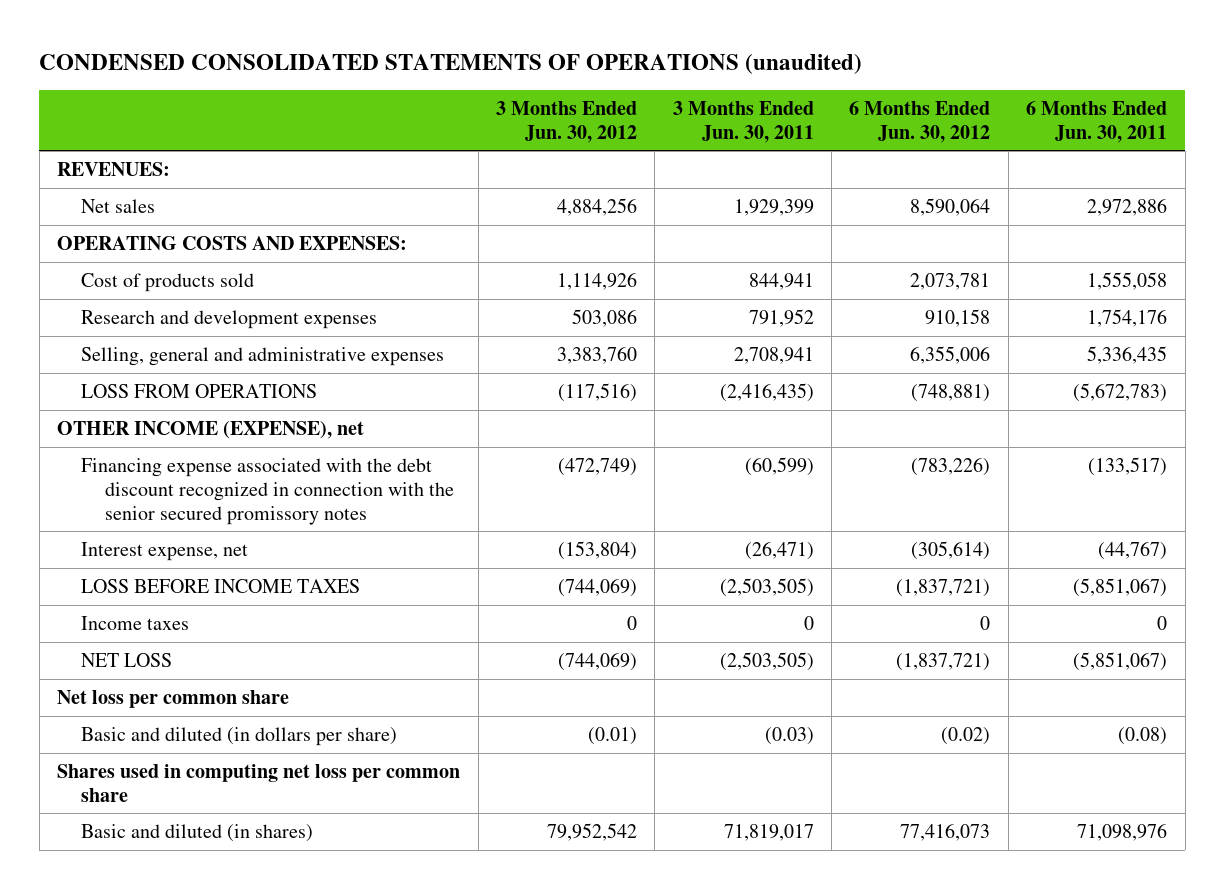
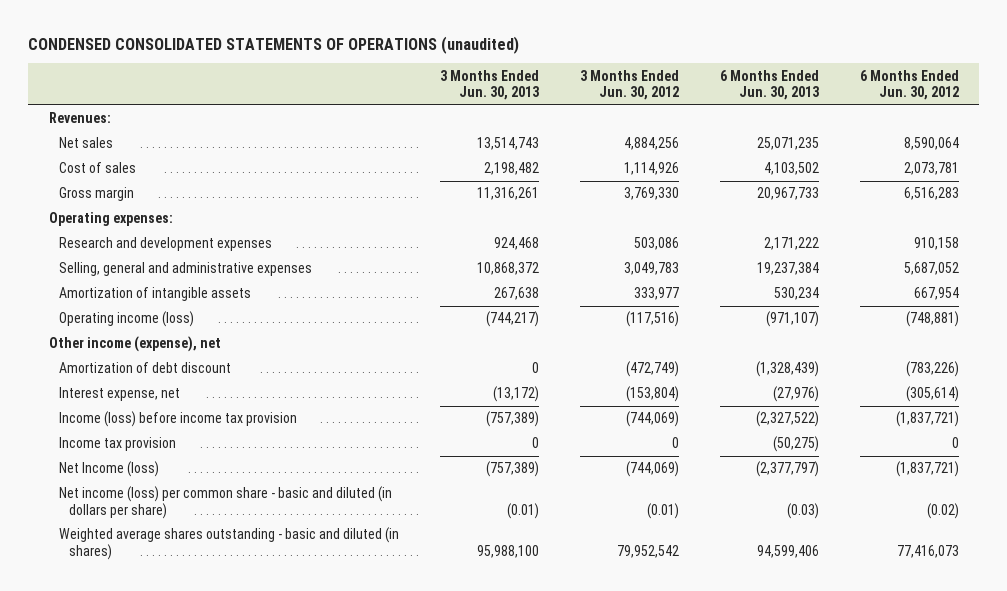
- | 3 Months Ended Jun. 30, 2012 | 3 Months Ended Jun. 30, 2011 | 6 Months Ended Jun. 30, 2012 | 6 Months Ended Jun. 30, 2011
+ | 3 Months Ended Jun. 30, 2013 | 3 Months Ended Jun. 30, 2012 | 6 Months Ended Jun. 30, 2013 | 6 Months Ended Jun. 30, 2012
- REVENUES:
+ Revenues:
- OPERATING COSTS AND EXPENSES:
- Cost of products sold | 1,114,926 | 844,941 | 2,073,781 | 1,555,058
+ Cost of sales | 2,198,482 | 1,114,926 | 4,103,502 | 2,073,781
+ Gross margin | 11,316,261 | 3,769,330 | 20,967,733 | 6,516,283
+ Operating expenses:
- Selling, general and administrative expenses | 3,383,760 | 2,708,941 | 6,355,006 | 5,336,435
- LOSS FROM OPERATIONS | (117,516) | (2,416,435) | (748,881) | (5,672,783)
- OTHER INCOME (EXPENSE), net
- Financing expense associated with the debt discount recognized in connection with the senior secured promissory notes | (472,749) | (60,599) | (783,226) | (133,517)
+ Selling, general and administrative expenses | 10,868,372 | 3,049,783 | 19,237,384 | 5,687,052
+ Amortization of intangible assets | 267,638 | 333,977 | 530,234 | 667,954
+ Operating income (loss) | (744,217) | (117,516) | (971,107) | (748,881)
+ Other income (expense), net
+ Amortization of debt discount | 0 | (472,749) | (1,328,439) | (783,226)
- LOSS BEFORE INCOME TAXES | (744,069) | (2,503,505) | (1,837,721) | (5,851,067)
- Income taxes | 0 | 0 | 0 | 0
- NET LOSS | (744,069) | (2,503,505) | (1,837,721) | (5,851,067)
- Net loss per common share
- Basic and diluted (in dollars per share) | (0.01) | (0.03) | (0.02) | (0.08)
- Shares used in computing net loss per common share
- Basic and diluted (in shares) | 79,952,542 | 71,819,017 | 77,416,073 | 71,098,976
+ Income (loss) before income tax provision | (757,389) | (744,069) | (2,327,522) | (1,837,721)
+ Income tax provision | 0 | 0 | (50,275) | 0
+ Net Income (loss) | (757,389) | (744,069) | (2,377,797) | (1,837,721)
+ Net income (loss) per common share - basic and diluted (in dollars per share) | (0.01) | (0.01) | (0.03) | (0.02)
+ Weighted average shares outstanding - basic and diluted (in shares) | 95,988,100 | 79,952,542 | 94,599,406 | 77,416,073

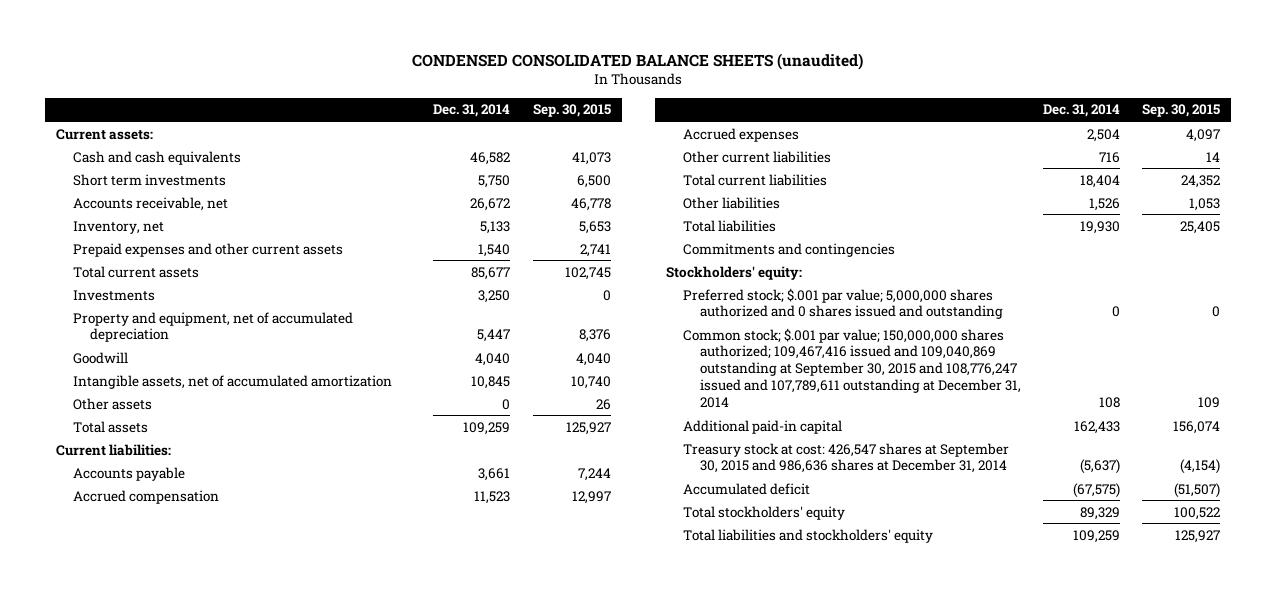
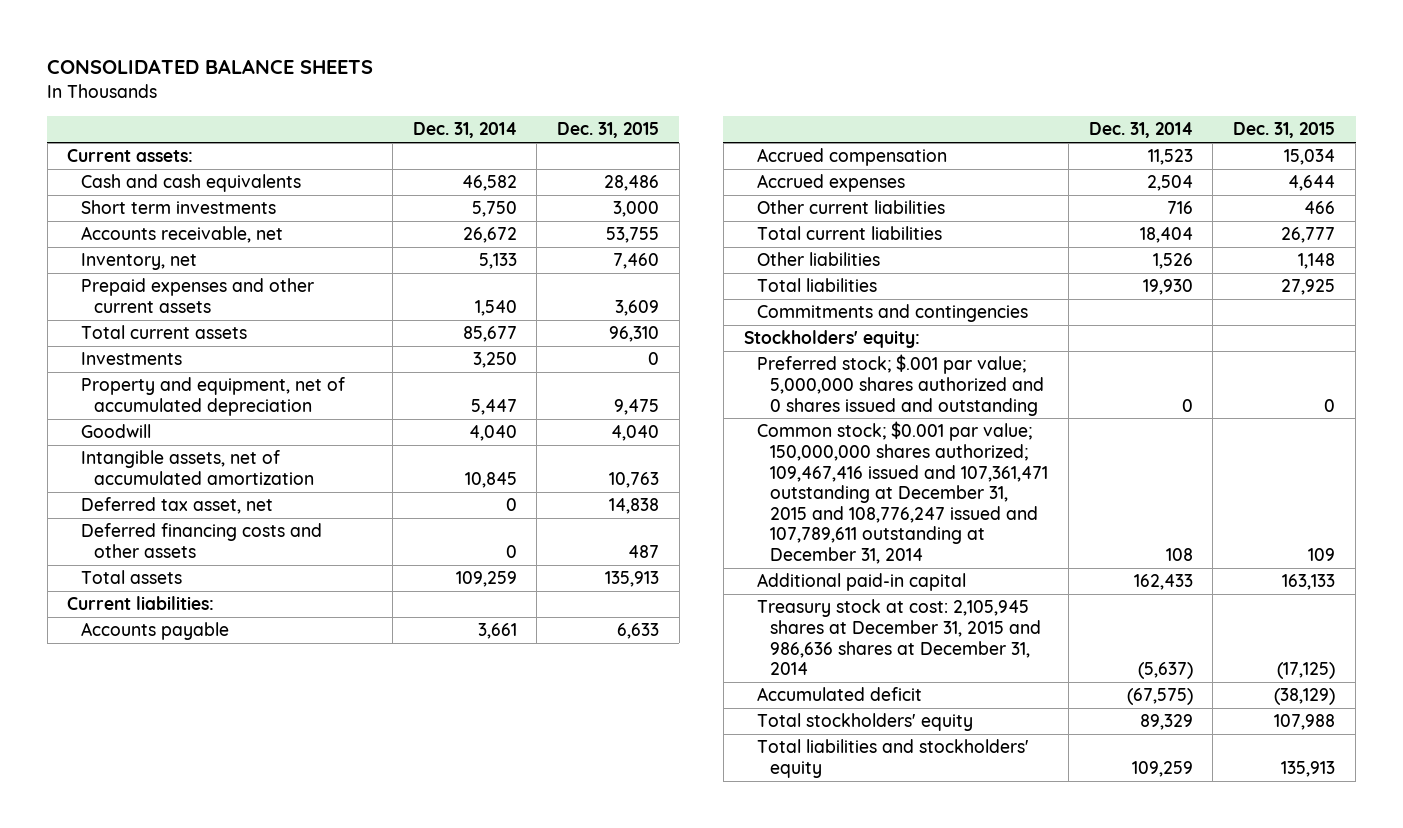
- CONDENSED CONSOLIDATED BALANCE SHEETS (unaudited)
+ CONSOLIDATED BALANCE SHEETS
- | Dec. 31, 2014 | Sep. 30, 2015
+ | Dec. 31, 2014 | Dec. 31, 2015
- Other assets | 0 | 26
+ Deferred tax asset, net | 0 | 14,838
+ Deferred financing costs and other assets | 0 | 487
- Common stock; $.001 par value; 150,000,000 shares authorized; 109,467,416 issued and 109,040,869 outstanding at September 30, 2015 and 108,776,247 issued and 107,789,611 outstanding at December 31, 2014 | 108 | 109
+ Common stock; $0.001 par value; 150,000,000 shares authorized; 109,467,416 issued and 107,361,471 outstanding at December 31, 2015 and 108,776,247 issued and 107,789,611 outstanding at December 31, 2014 | 108 | 109
- Treasury stock at cost: 426,547 shares at September 30, 2015 and 986,636 shares at December 31, 2014 | (5,637) | (4,154)
+ Treasury stock at cost: 2,105,945 shares at December 31, 2015 and 986,636 shares at December 31, 2014 | (5,637) | (17,125)

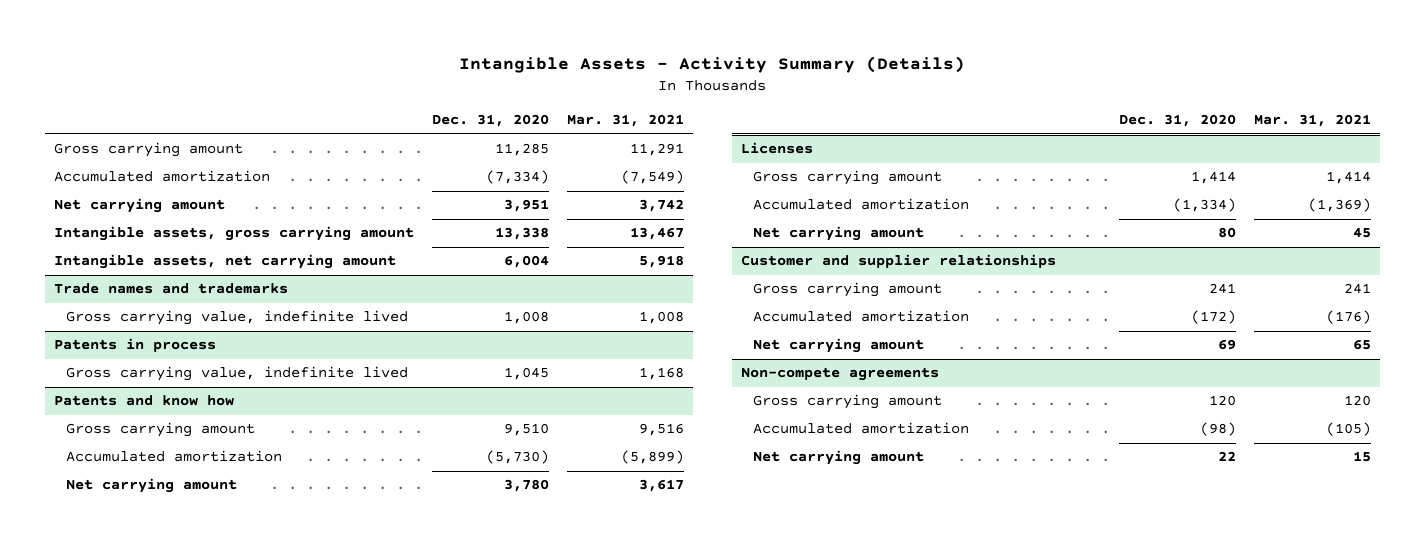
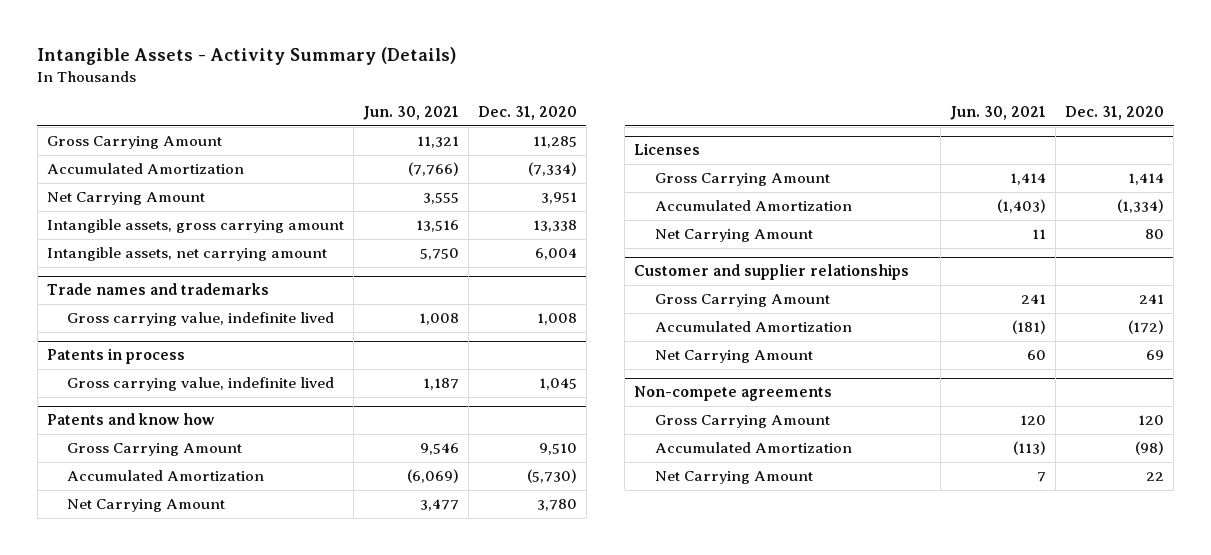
- | Dec. 31, 2020 | Mar. 31, 2021
+ | Jun. 30, 2021 | Dec. 31, 2020
- Gross carrying amount | 11,285 | 11,291
- Accumulated amortization | (7,334) | (7,549)
- Net carrying amount | 3,951 | 3,742
+ Gross Carrying Amount | 11,321 | 11,285
+ Accumulated Amortization | (7,766) | (7,334)
+ Net Carrying Amount | 3,555 | 3,951
@ Patents and know how
- Gross carrying amount | 9,510 | 9,516
- Accumulated amortization | (5,730) | (5,899)
- Net carrying amount | 3,780 | 3,617
+ Gross Carrying Amount | 9,546 | 9,510
+ Accumulated Amortization | (6,069) | (5,730)
+ Net Carrying Amount | 3,477 | 3,780
@ Licenses
- Gross carrying amount | 1,414 | 1,414
- Accumulated amortization | (1,334) | (1,369)
- Net carrying amount | 80 | 45
+ Gross Carrying Amount | 1,414 | 1,414
+ Accumulated Amortization | (1,403) | (1,334)
+ Net Carrying Amount | 11 | 80
@ Customer and supplier relationships
- Gross carrying amount | 241 | 241
- Accumulated amortization | (172) | (176)
- Net carrying amount | 69 | 65
+ Gross Carrying Amount | 241 | 241
+ Accumulated Amortization | (181) | (172)
+ Net Carrying Amount | 60 | 69
@ Non-compete agreements
- Gross carrying amount | 120 | 120
- Accumulated amortization | (98) | (105)
- Net carrying amount | 22 | 15
+ Gross Carrying Amount | 120 | 120
+ Accumulated Amortization | (113) | (98)
+ Net Carrying Amount | 7 | 22

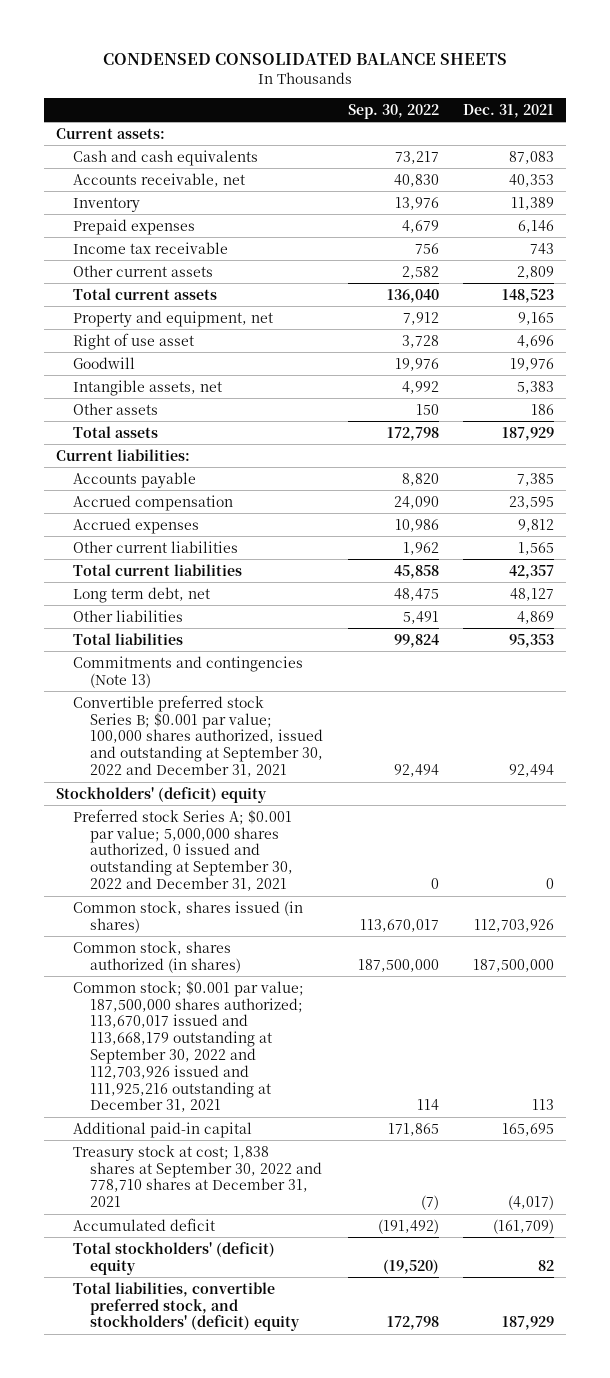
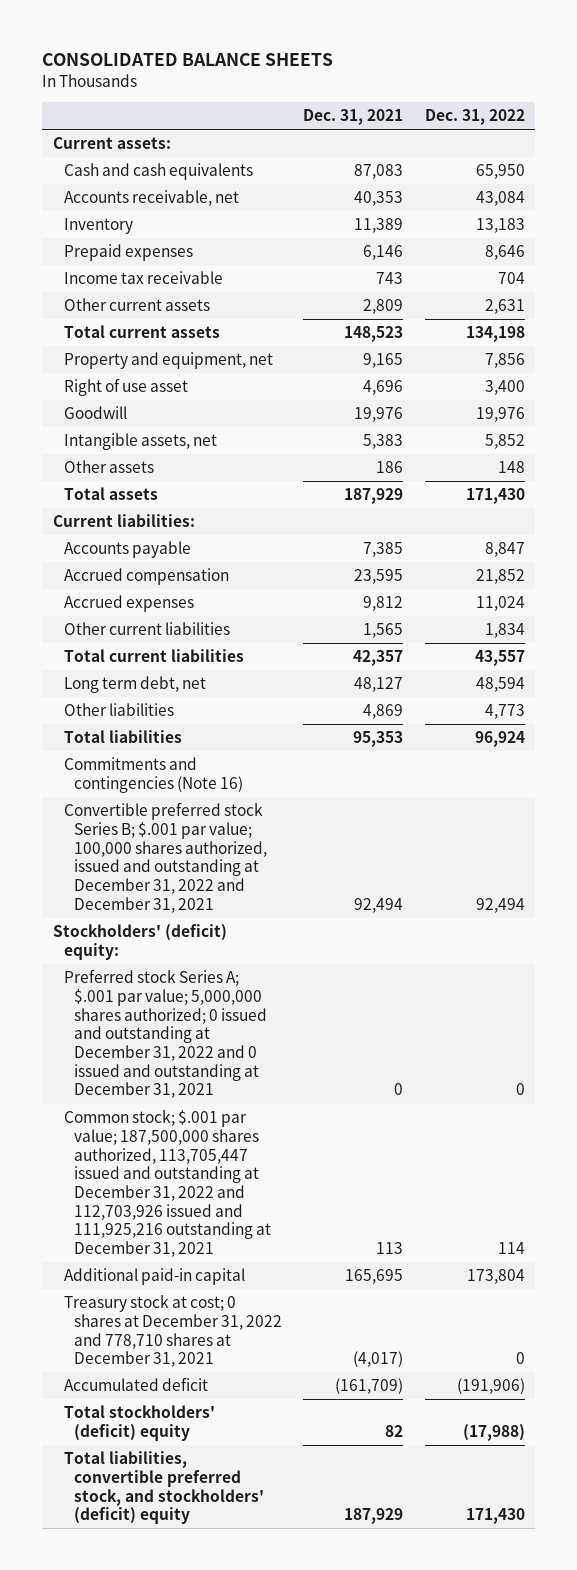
- CONDENSED CONSOLIDATED BALANCE SHEETS
+ CONSOLIDATED BALANCE SHEETS
- | Sep. 30, 2022 | Dec. 31, 2021
+ | Dec. 31, 2021 | Dec. 31, 2022
- Commitments and contingencies (Note 13)
- Convertible preferred stock Series B; $0.001 par value; 100,000 shares authorized, issued and outstanding at September 30, 2022 and December 31, 2021 | 92,494 | 92,494
- Stockholders' (deficit) equity
- Preferred stock Series A; $0.001 par value; 5,000,000 shares authorized, 0 issued and outstanding at September 30, 2022 and December 31, 2021 | 0 | 0
- Common stock, shares issued (in shares) | 113,670,017 | 112,703,926
- Common stock, shares authorized (in shares) | 187,500,000 | 187,500,000
- Common stock; $0.001 par value; 187,500,000 shares authorized; 113,670,017 issued and 113,668,179 outstanding at September 30, 2022 and 112,703,926 issued and 111,925,216 outstanding at December 31, 2021 | 114 | 113
+ Commitments and contingencies (Note 16)
+ Convertible preferred stock Series B; $.001 par value; 100,000 shares authorized, issued and outstanding at December 31, 2022 and December 31, 2021 | 92,494 | 92,494
+ Stockholders' (deficit) equity:
+ Preferred stock Series A; $.001 par value; 5,000,000 shares authorized; 0 issued and outstanding at December 31, 2022 and 0 issued and outstanding at December 31, 2021 | 0 | 0
+ Common stock; $.001 par value; 187,500,000 shares authorized, 113,705,447 issued and outstanding at December 31, 2022 and 112,703,926 issued and 111,925,216 outstanding at December 31, 2021 | 113 | 114
- Treasury stock at cost; 1,838 shares at September 30, 2022 and 778,710 shares at December 31, 2021 | (7) | (4,017)
+ Treasury stock at cost; 0 shares at December 31, 2022 and 778,710 shares at December 31, 2021 | (4,017) | 0

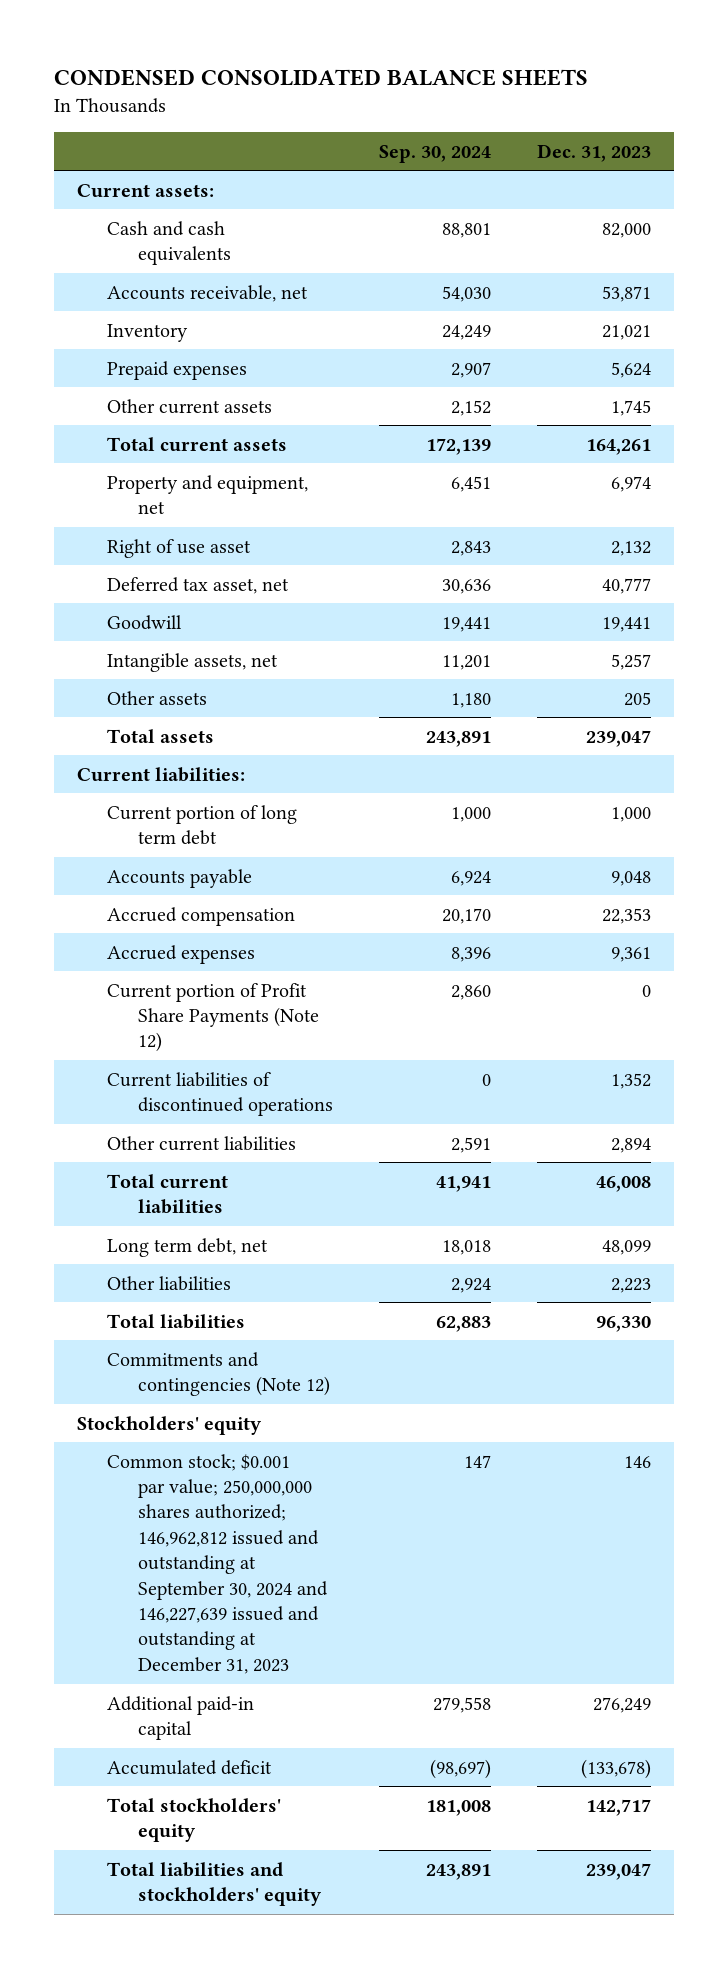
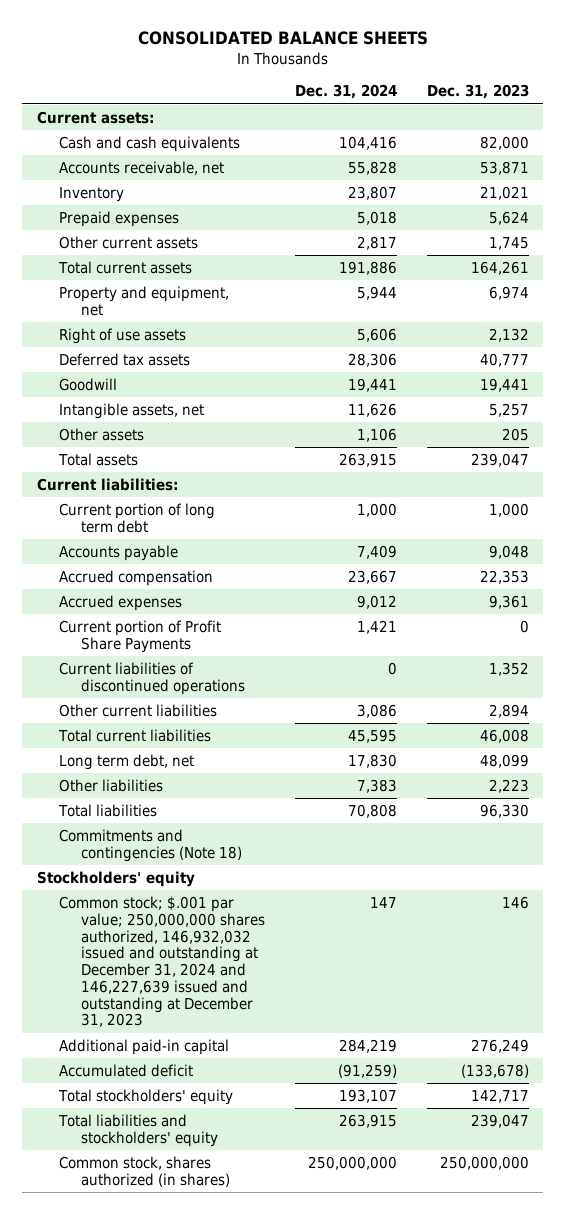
- CONDENSED CONSOLIDATED BALANCE SHEETS
+ CONSOLIDATED BALANCE SHEETS
- | Sep. 30, 2024 | Dec. 31, 2023
+ | Dec. 31, 2024 | Dec. 31, 2023
- Right of use asset | 2,843 | 2,132
- Deferred tax asset, net | 30,636 | 40,777
+ Right of use assets | 5,606 | 2,132
+ Deferred tax assets | 28,306 | 40,777
- Current portion of Profit Share Payments (Note 12) | 2,860 | 0
+ Current portion of Profit Share Payments | 1,421 | 0
- Commitments and contingencies (Note 12)
+ Commitments and contingencies (Note 18)
- Common stock; $0.001 par value; 250,000,000 shares authorized; 146,962,812 issued and outstanding at September 30, 2024 and 146,227,639 issued and outstanding at December 31, 2023 | 147 | 146
+ Common stock; $.001 par value; 250,000,000 shares authorized, 146,932,032 issued and outstanding at December 31, 2024 and 146,227,639 issued and outstanding at December 31, 2023 | 147 | 146
+ Common stock, shares authorized (in shares) | 250,000,000 | 250,000,000

